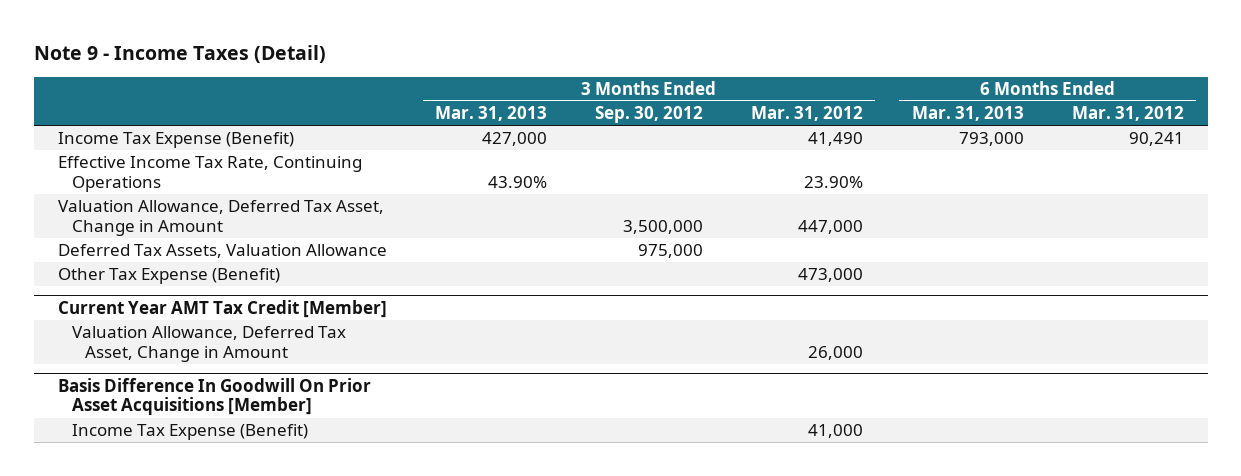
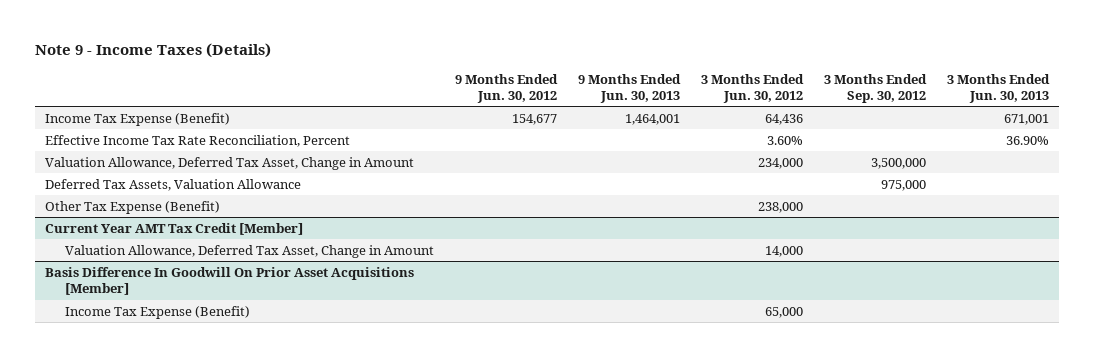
- Note 9 - Income Taxes (Detail)
+ Note 9 - Income Taxes (Details)
- | 3 Months Ended Mar. 31, 2013 | 3 Months Ended Sep. 30, 2012 | 3 Months Ended Mar. 31, 2012 | 6 Months Ended Mar. 31, 2013 | 6 Months Ended Mar. 31, 2012
+ | 9 Months Ended Jun. 30, 2012 | 9 Months Ended Jun. 30, 2013 | 3 Months Ended Jun. 30, 2012 | 3 Months Ended Sep. 30, 2012 | 3 Months Ended Jun. 30, 2013
- Effective Income Tax Rate, Continuing Operations | 43.90% | | 23.90% | |
+ Effective Income Tax Rate Reconciliation, Percent | | | 3.60% | | 36.90%

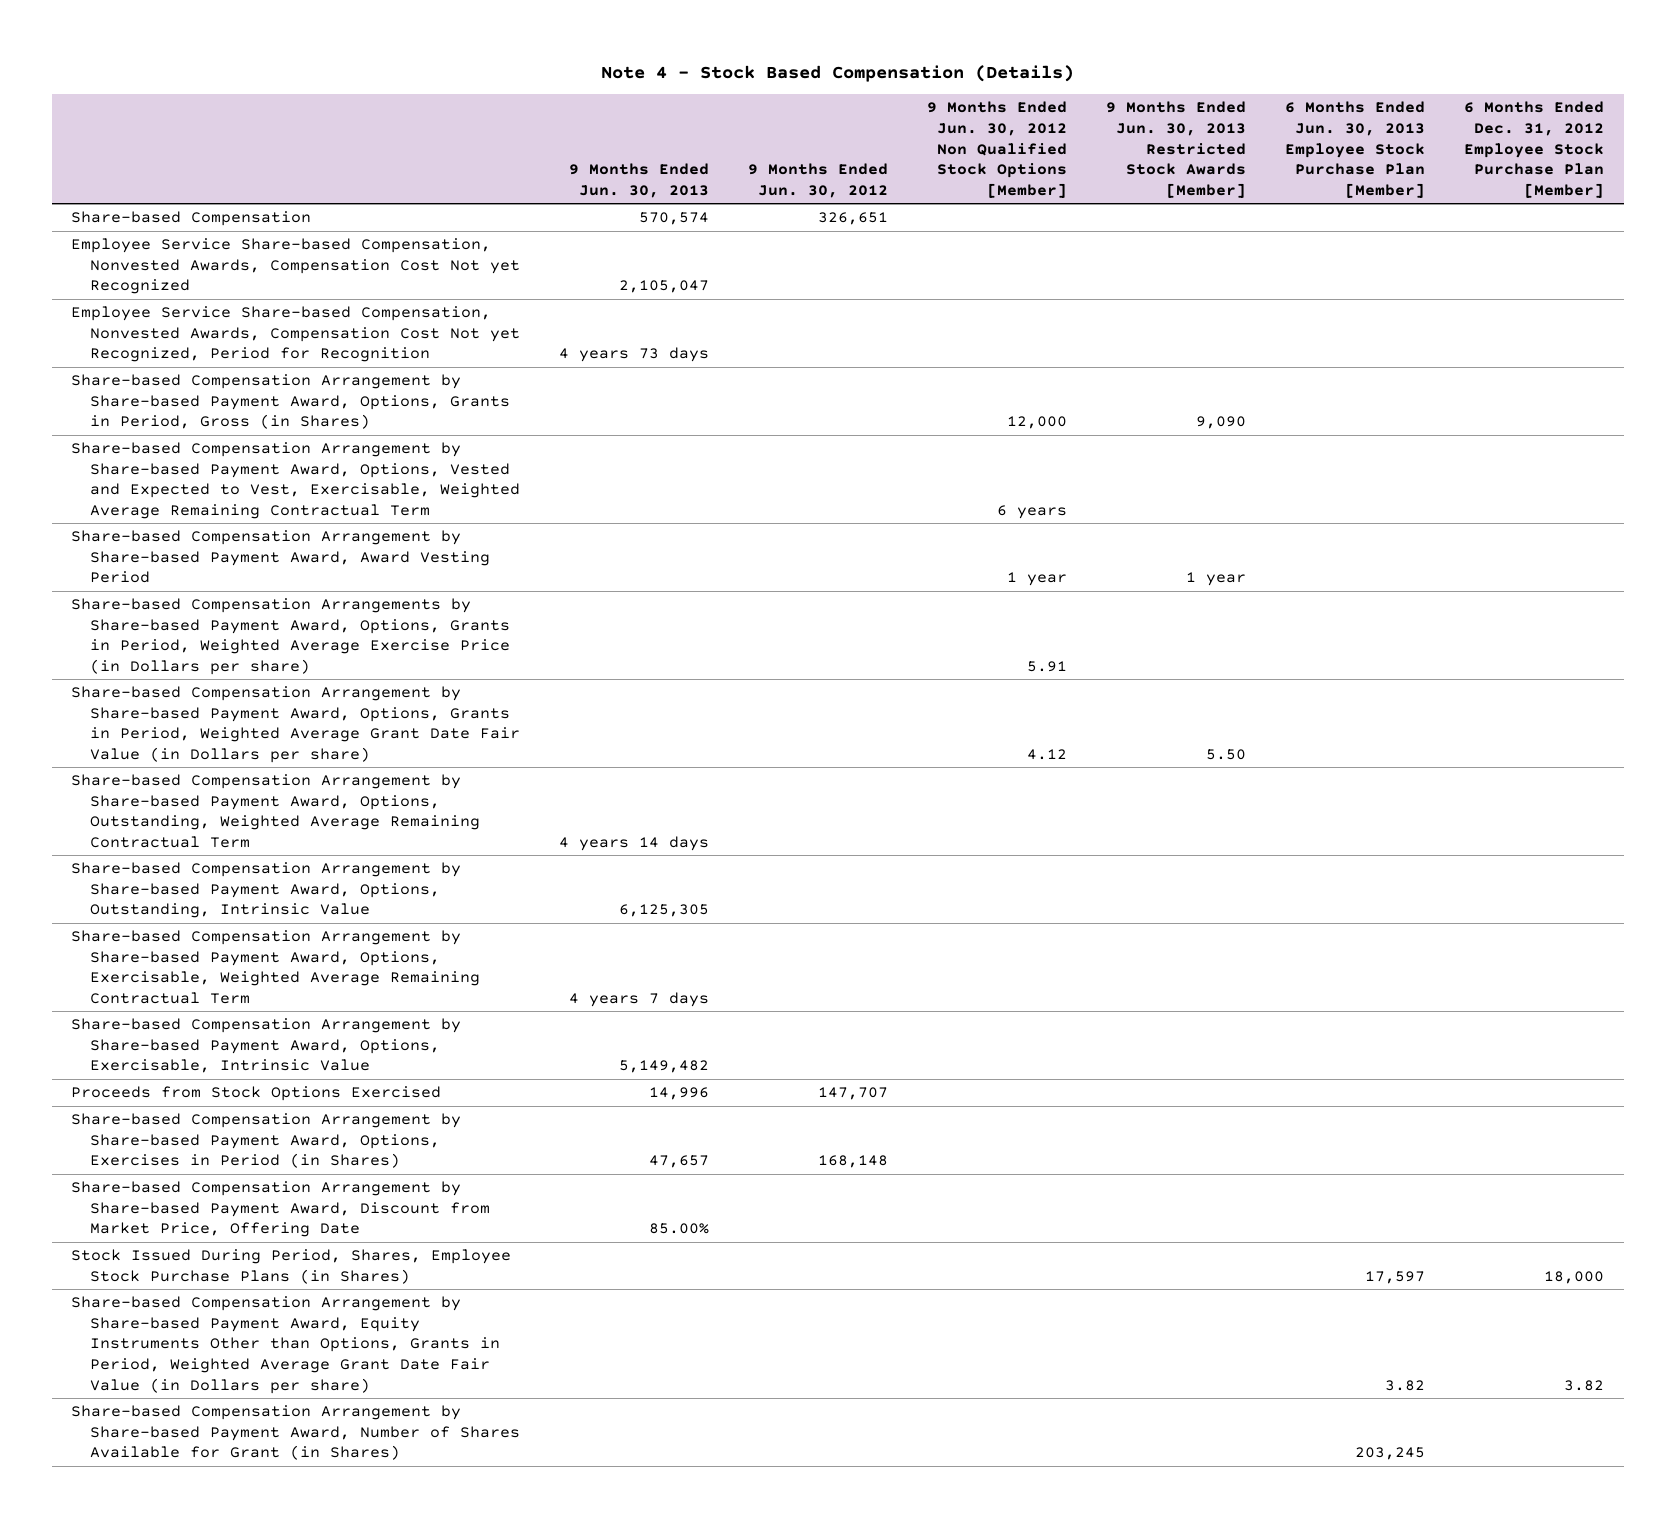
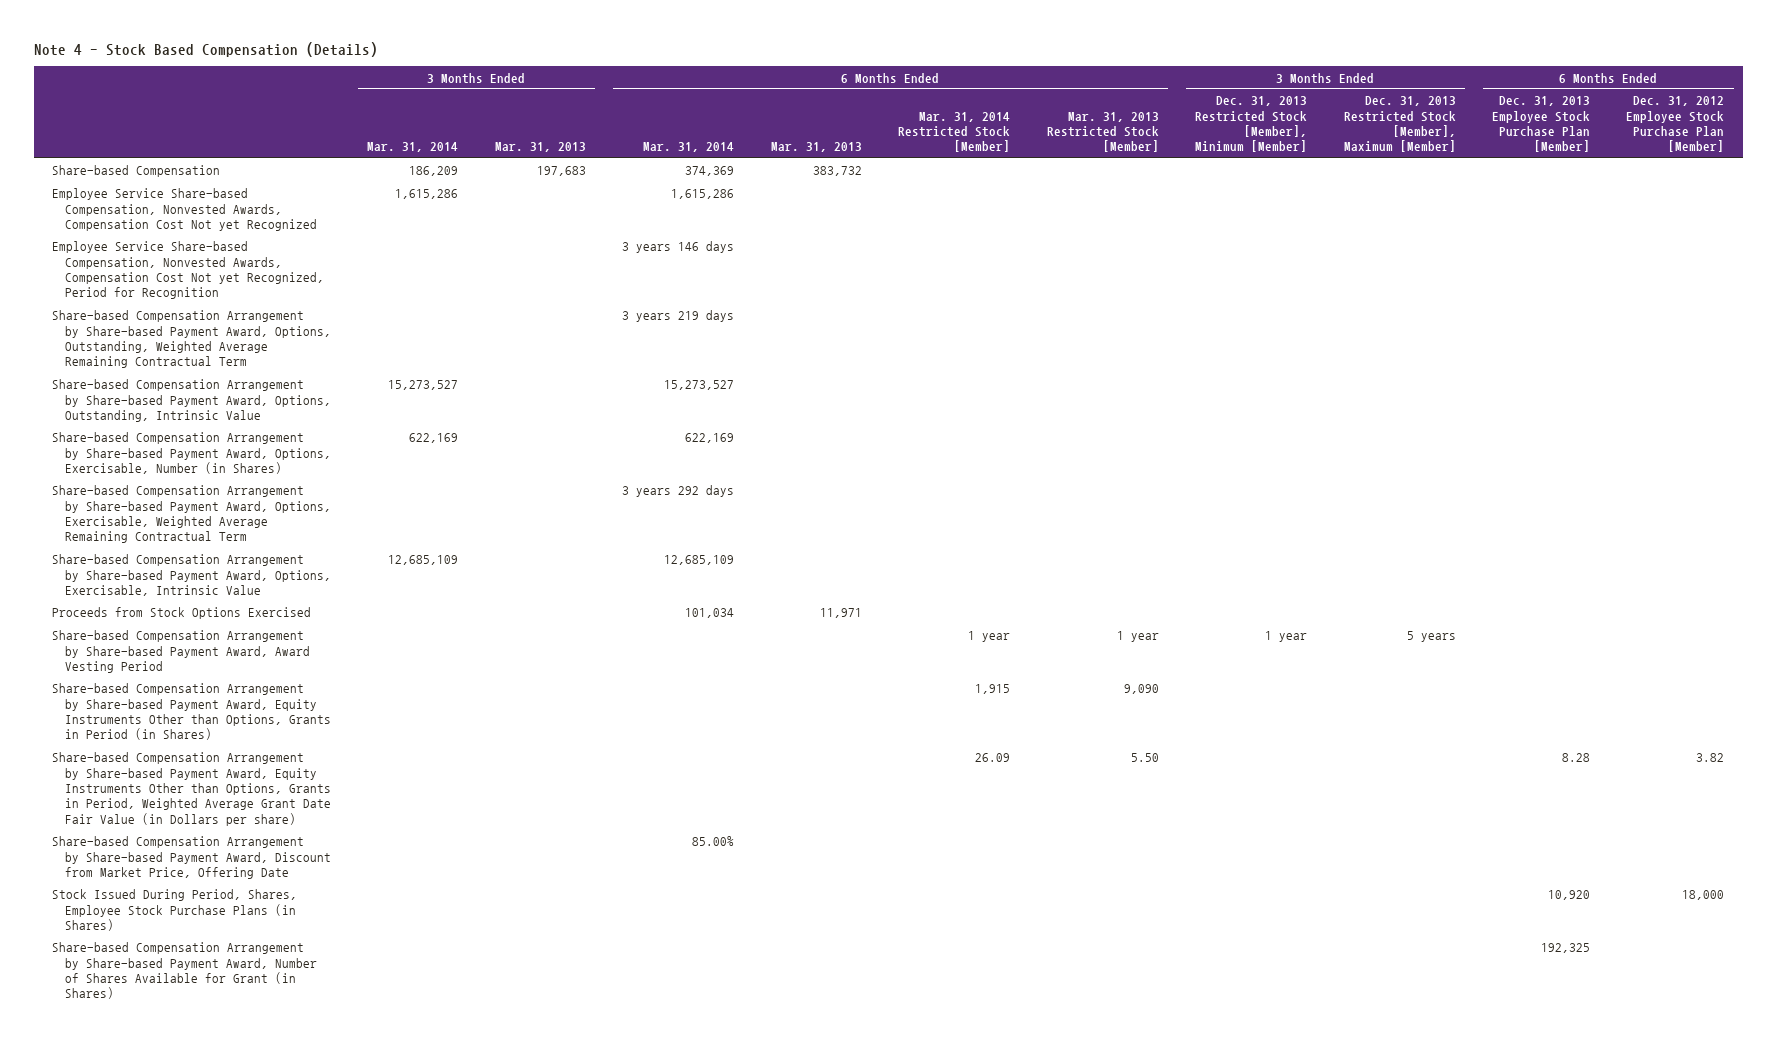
- | 9 Months Ended Jun. 30, 2013 | 9 Months Ended Jun. 30, 2012 | 9 Months Ended Jun. 30, 2012 Non Qualified Stock Options [Member] | 9 Months Ended Jun. 30, 2013 Restricted Stock Awards [Member] | 6 Months Ended Jun. 30, 2013 Employee Stock Purchase Plan [Member] | 6 Months Ended Dec. 31, 2012 Employee Stock Purchase Plan [Member]
+ | 3 Months Ended Mar. 31, 2014 | 3 Months Ended Mar. 31, 2013 | 6 Months Ended Mar. 31, 2014 | 6 Months Ended Mar. 31, 2013 | 6 Months Ended Mar. 31, 2014 Restricted Stock [Member] | 6 Months Ended Mar. 31, 2013 Restricted Stock [Member] | 3 Months Ended Dec. 31, 2013 Restricted Stock [Member], Minimum [Member] | 3 Months Ended Dec. 31, 2013 Restricted Stock [Member], Maximum [Member] | 6 Months Ended Dec. 31, 2013 Employee Stock Purchase Plan [Member] | 6 Months Ended Dec. 31, 2012 Employee Stock Purchase Plan [Member]
- Share-based Compensation Arrangement by Share-based Payment Award, Options, Grants in Period, Gross (in Shares) | | | 12,000 | 9,090 | |
- Share-based Compensation Arrangement by Share-based Payment Award, Options, Vested and Expected to Vest, Exercisable, Weighted Average Remaining Contractual Term | | | 6 years | | |
- Share-based Compensation Arrangements by Share-based Payment Award, Options, Grants in Period, Weighted Average Exercise Price (in Dollars per share) | | | 5.91 | | |
- Share-based Compensation Arrangement by Share-based Payment Award, Options, Grants in Period, Weighted Average Grant Date Fair Value (in Dollars per share) | | | 4.12 | 5.50 | |
+ Share-based Compensation Arrangement by Share-based Payment Award, Options, Exercisable, Number (in Shares) | 622,169 | | 622,169 | | | | | | |
- Share-based Compensation Arrangement by Share-based Payment Award, Options, Exercises in Period (in Shares) | 47,657 | 168,148 | | | |
moved down: Share-based Compensation Arrangement by Share-based Payment Award, Award Vesting Period | | | | | 1 year | 1 year | 1 year | 5 years | |
+ Share-based Compensation Arrangement by Share-based Payment Award, Equity Instruments Other than Options, Grants in Period (in Shares) | | | | | 1,915 | 9,090 | | | |
moved up: Share-based Compensation Arrangement by Share-based Payment Award, Equity Instruments Other than Options, Grants in Period, Weighted Average Grant Date Fair Value (in Dollars per share) | | | | | 26.09 | 5.50 | | | 8.28 | 3.82

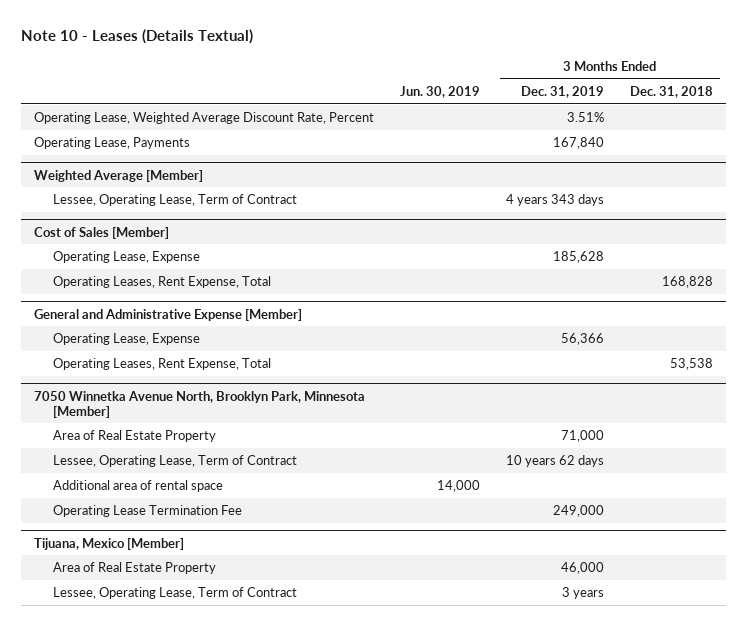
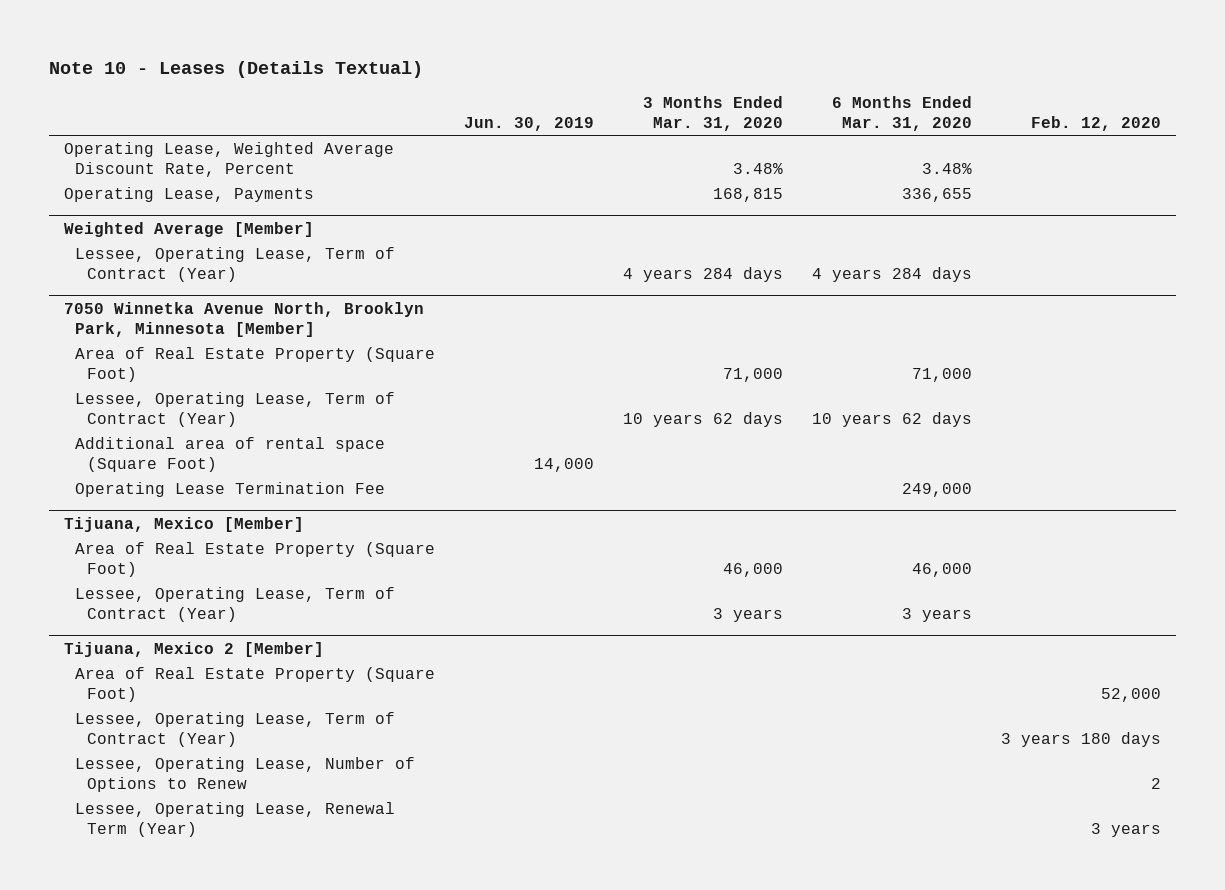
- | Jun. 30, 2019 | 3 Months Ended Dec. 31, 2019 | 3 Months Ended Dec. 31, 2018
+ | Jun. 30, 2019 | 3 Months Ended Mar. 31, 2020 | 6 Months Ended Mar. 31, 2020 | Feb. 12, 2020
@ Weighted Average [Member]
- Lessee, Operating Lease, Term of Contract | | 4 years 343 days |
- Cost of Sales [Member]
- Operating Lease, Expense | | 185,628 |
- Operating Leases, Rent Expense, Total | | | 168,828
- General and Administrative Expense [Member]
- Operating Lease, Expense | | 56,366 |
- Operating Leases, Rent Expense, Total | | | 53,538
@ Weighted Average [Member]
+ Lessee, Operating Lease, Term of Contract (Year) | | 4 years 284 days | 4 years 284 days |
@ 7050 Winnetka Avenue North, Brooklyn Park, Minnesota [Member]
- Area of Real Estate Property | | 71,000 |
- Lessee, Operating Lease, Term of Contract | | 10 years 62 days |
- Additional area of rental space | 14,000 | |
+ Area of Real Estate Property (Square Foot) | | 71,000 | 71,000 |
+ Lessee, Operating Lease, Term of Contract (Year) | | 10 years 62 days | 10 years 62 days |
+ Additional area of rental space (Square Foot) | 14,000 | | |
@ Tijuana, Mexico [Member]
- Area of Real Estate Property | | 46,000 |
- Lessee, Operating Lease, Term of Contract | | 3 years |
+ Area of Real Estate Property (Square Foot) | | 46,000 | 46,000 |
+ Lessee, Operating Lease, Term of Contract (Year) | | 3 years | 3 years |
+ Tijuana, Mexico 2 [Member]
+ Area of Real Estate Property (Square Foot) | | | | 52,000
+ Lessee, Operating Lease, Term of Contract (Year) | | | | 3 years 180 days
+ Lessee, Operating Lease, Number of Options to Renew | | | | 2
+ Lessee, Operating Lease, Renewal Term (Year) | | | | 3 years

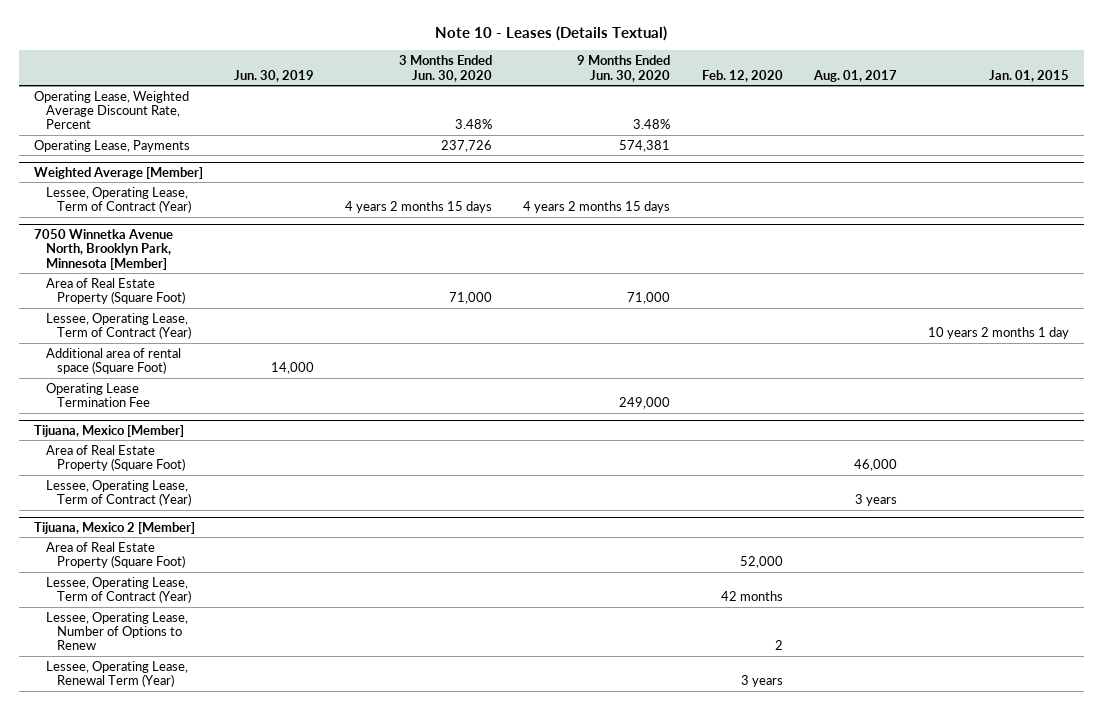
- | Jun. 30, 2019 | 3 Months Ended Mar. 31, 2020 | 6 Months Ended Mar. 31, 2020 | Feb. 12, 2020
+ | Jun. 30, 2019 | 3 Months Ended Jun. 30, 2020 | 9 Months Ended Jun. 30, 2020 | Feb. 12, 2020 | Aug. 01, 2017 | Jan. 01, 2015
@ Tijuana, Mexico 2 [Member]
- Lessee, Operating Lease, Term of Contract (Year) | | | | 3 years 180 days
+ Lessee, Operating Lease, Term of Contract (Year) | | | | 42 months | |

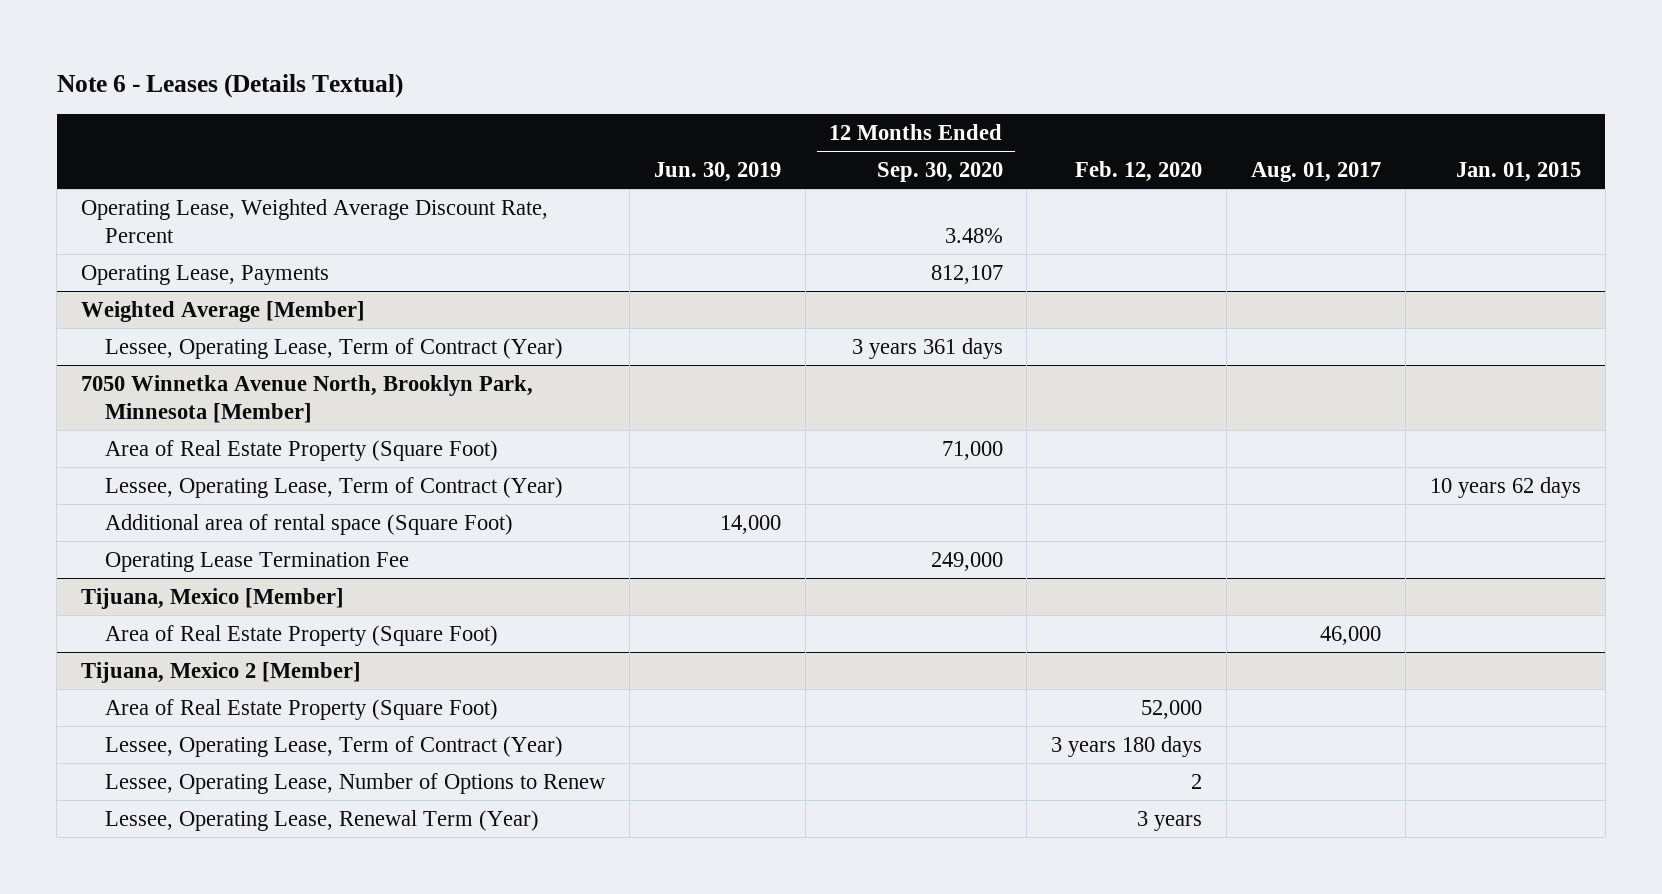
- Note 10 - Leases (Details Textual)
+ Note 6 - Leases (Details Textual)
- | Jun. 30, 2019 | 3 Months Ended Jun. 30, 2020 | 9 Months Ended Jun. 30, 2020 | Feb. 12, 2020 | Aug. 01, 2017 | Jan. 01, 2015
+ | Jun. 30, 2019 | 12 Months Ended Sep. 30, 2020 | Feb. 12, 2020 | Aug. 01, 2017 | Jan. 01, 2015
@ 7050 Winnetka Avenue North, Brooklyn Park, Minnesota [Member]
- Lessee, Operating Lease, Term of Contract (Year) | | | | | | 10 years 2 months 1 day
+ Lessee, Operating Lease, Term of Contract (Year) | | | | | 10 years 62 days
@ Tijuana, Mexico [Member]
- Lessee, Operating Lease, Term of Contract (Year) | | | | | 3 years |
@ Tijuana, Mexico 2 [Member]
- Lessee, Operating Lease, Term of Contract (Year) | | | | 42 months | |
+ Lessee, Operating Lease, Term of Contract (Year) | | | 3 years 180 days | |

